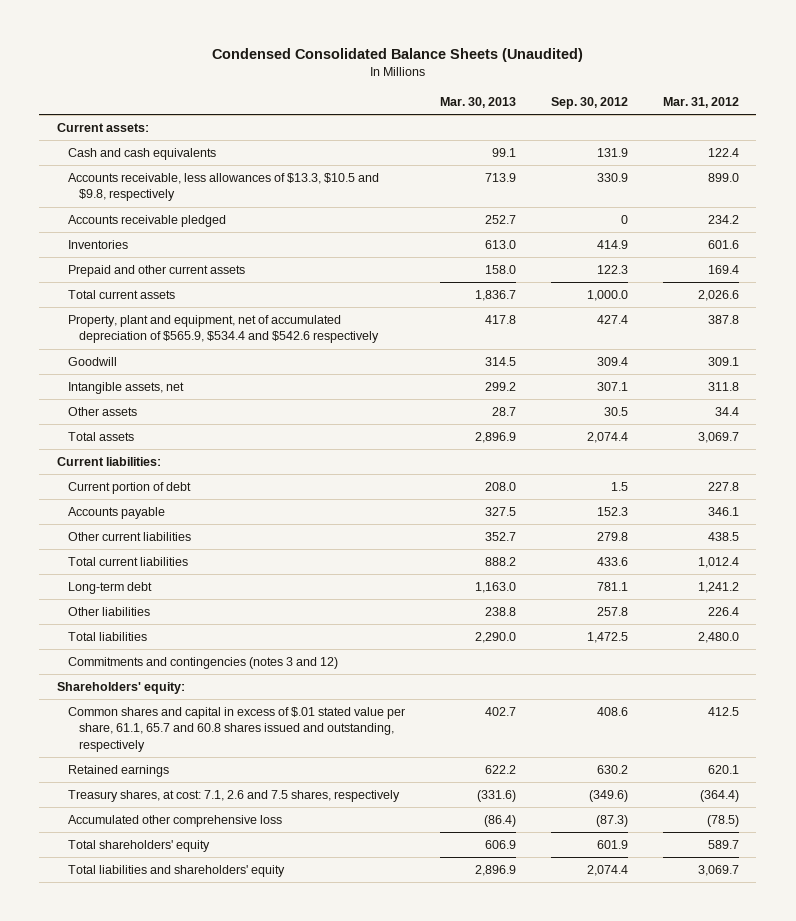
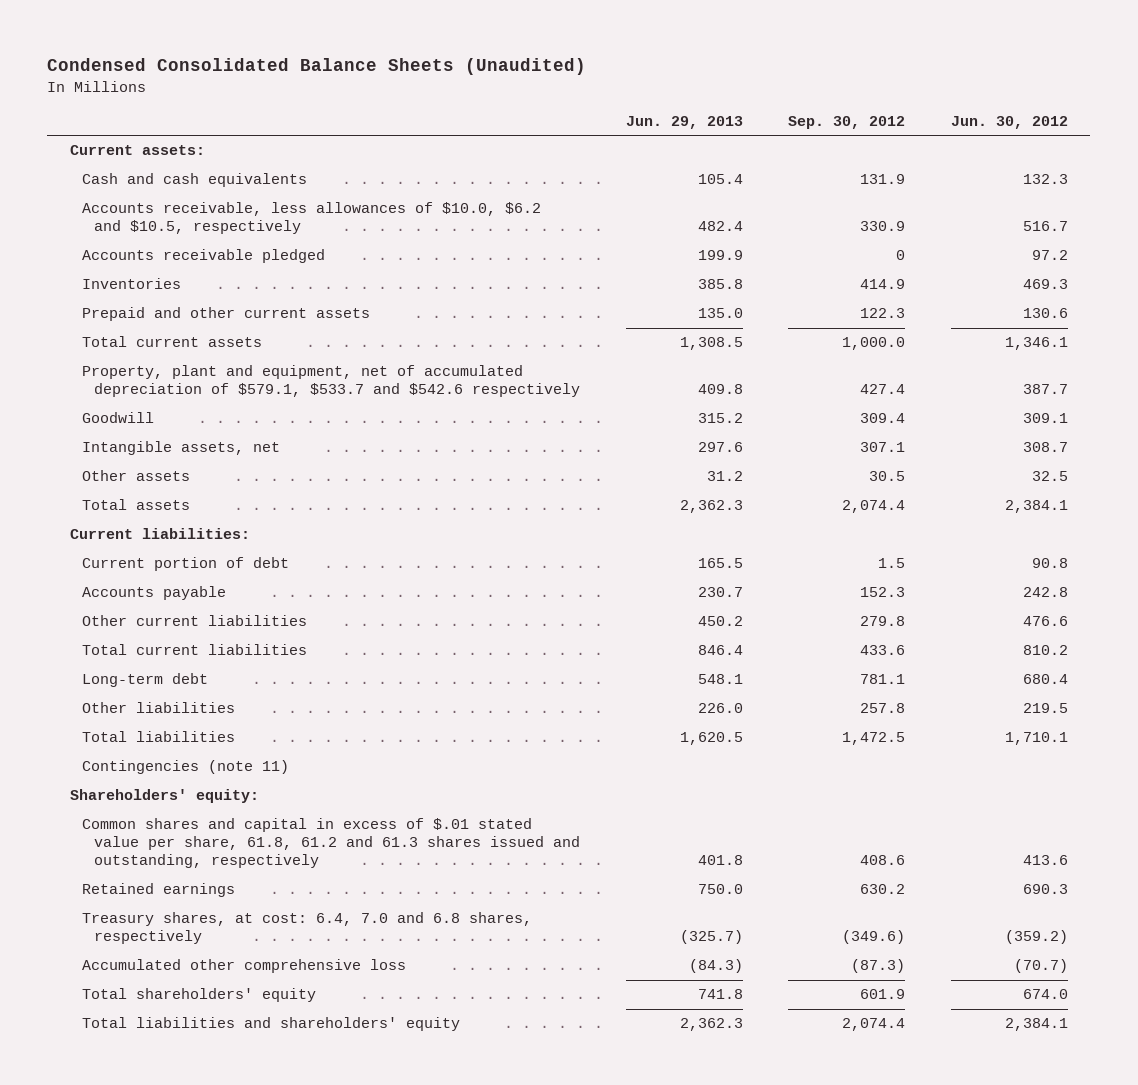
- | Mar. 30, 2013 | Sep. 30, 2012 | Mar. 31, 2012
+ | Jun. 29, 2013 | Sep. 30, 2012 | Jun. 30, 2012
- Accounts receivable, less allowances of $13.3, $10.5 and $9.8, respectively | 713.9 | 330.9 | 899.0
+ Accounts receivable, less allowances of $10.0, $6.2 and $10.5, respectively | 482.4 | 330.9 | 516.7
- Property, plant and equipment, net of accumulated depreciation of $565.9, $534.4 and $542.6 respectively | 417.8 | 427.4 | 387.8
+ Property, plant and equipment, net of accumulated depreciation of $579.1, $533.7 and $542.6 respectively | 409.8 | 427.4 | 387.7
- Commitments and contingencies (notes 3 and 12)
+ Contingencies (note 11)
- Common shares and capital in excess of $.01 stated value per share, 61.1, 65.7 and 60.8 shares issued and outstanding, respectively | 402.7 | 408.6 | 412.5
+ Common shares and capital in excess of $.01 stated value per share, 61.8, 61.2 and 61.3 shares issued and outstanding, respectively | 401.8 | 408.6 | 413.6
- Treasury shares, at cost: 7.1, 2.6 and 7.5 shares, respectively | (331.6) | (349.6) | (364.4)
+ Treasury shares, at cost: 6.4, 7.0 and 6.8 shares, respectively | (325.7) | (349.6) | (359.2)

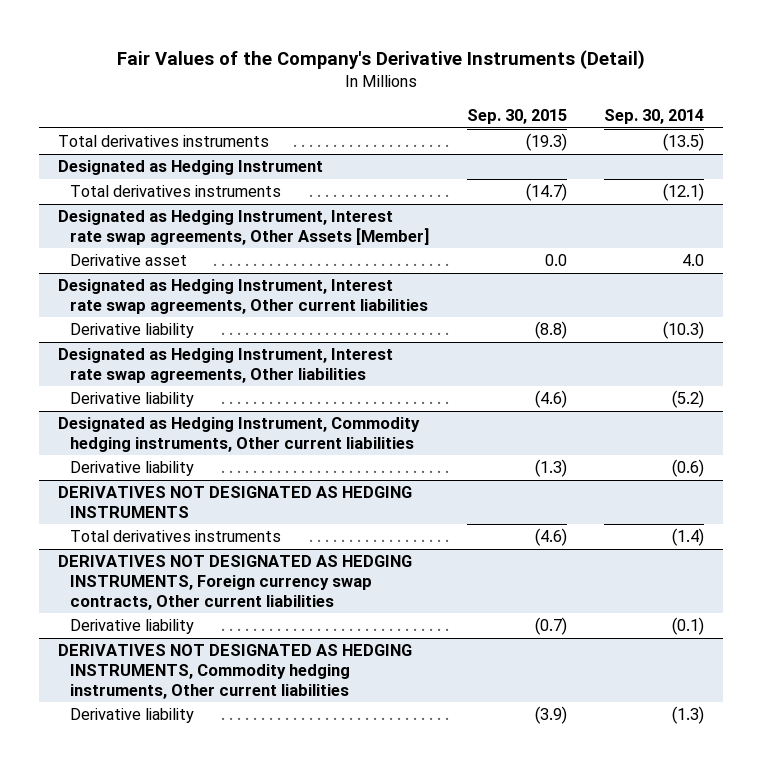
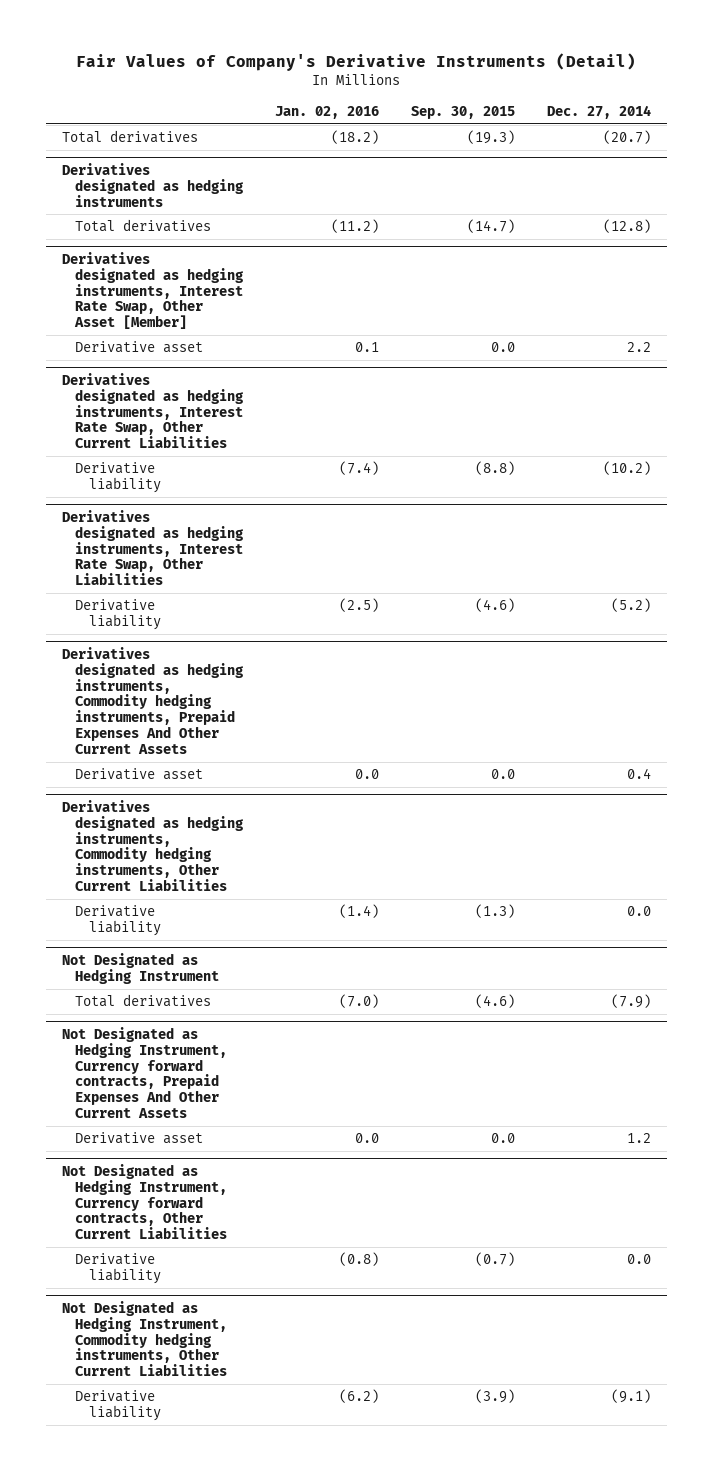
- Fair Values of the Company's Derivative Instruments (Detail)
+ Fair Values of Company's Derivative Instruments (Detail)
- | Sep. 30, 2015 | Sep. 30, 2014
+ | Jan. 02, 2016 | Sep. 30, 2015 | Dec. 27, 2014
- Total derivatives instruments | (19.3) | (13.5)
- Designated as Hedging Instrument
- Total derivatives instruments | (14.7) | (12.1)
- Designated as Hedging Instrument, Interest rate swap agreements, Other Assets [Member]
+ Total derivatives | (18.2) | (19.3) | (20.7)
+ Derivatives designated as hedging instruments
+ Total derivatives | (11.2) | (14.7) | (12.8)
+ Derivatives designated as hedging instruments, Interest Rate Swap, Other Asset [Member]
- Designated as Hedging Instrument, Interest rate swap agreements, Other current liabilities
+ Derivatives designated as hedging instruments, Interest Rate Swap, Other Current Liabilities
- Designated as Hedging Instrument, Interest rate swap agreements, Other liabilities
+ Derivatives designated as hedging instruments, Interest Rate Swap, Other Liabilities
- Designated as Hedging Instrument, Commodity hedging instruments, Other current liabilities
+ Derivatives designated as hedging instruments, Commodity hedging instruments, Prepaid Expenses And Other Current Assets
+ Derivative asset | 0.0 | 0.0 | 0.4
+ Derivatives designated as hedging instruments, Commodity hedging instruments, Other Current Liabilities
- DERIVATIVES NOT DESIGNATED AS HEDGING INSTRUMENTS
- Total derivatives instruments | (4.6) | (1.4)
- DERIVATIVES NOT DESIGNATED AS HEDGING INSTRUMENTS, Foreign currency swap contracts, Other current liabilities
+ Not Designated as Hedging Instrument
+ Total derivatives | (7.0) | (4.6) | (7.9)
+ Not Designated as Hedging Instrument, Currency forward contracts, Prepaid Expenses And Other Current Assets
+ Derivative asset | 0.0 | 0.0 | 1.2
+ Not Designated as Hedging Instrument, Currency forward contracts, Other Current Liabilities
- DERIVATIVES NOT DESIGNATED AS HEDGING INSTRUMENTS, Commodity hedging instruments, Other current liabilities
+ Not Designated as Hedging Instrument, Commodity hedging instruments, Other Current Liabilities

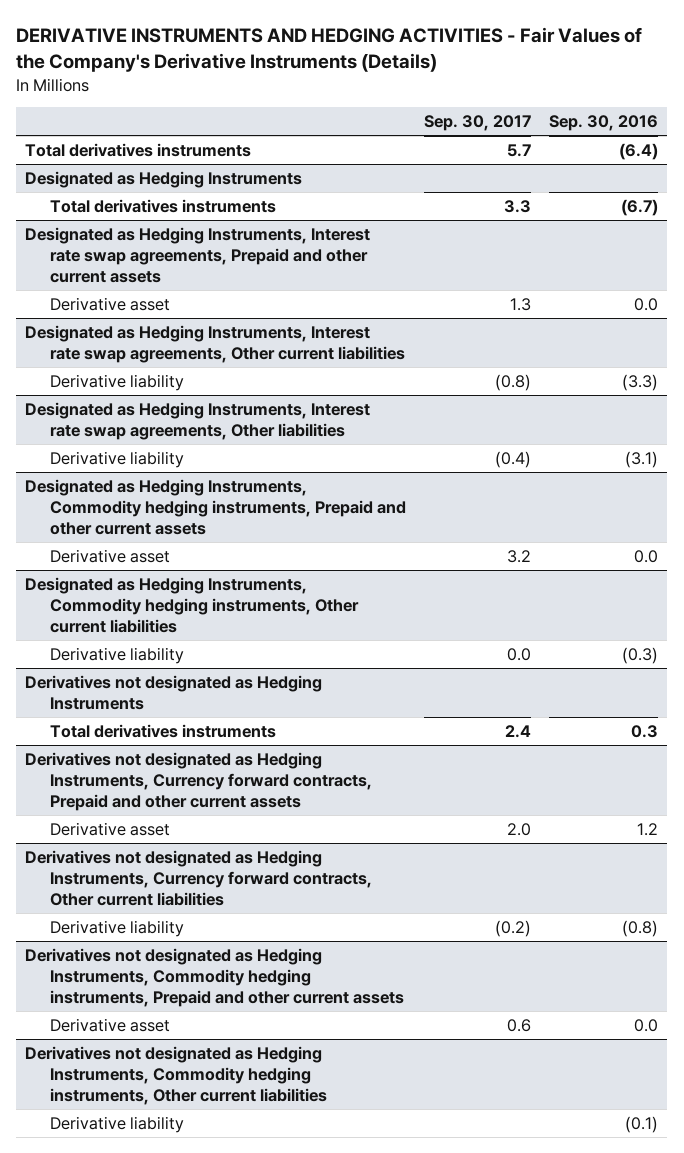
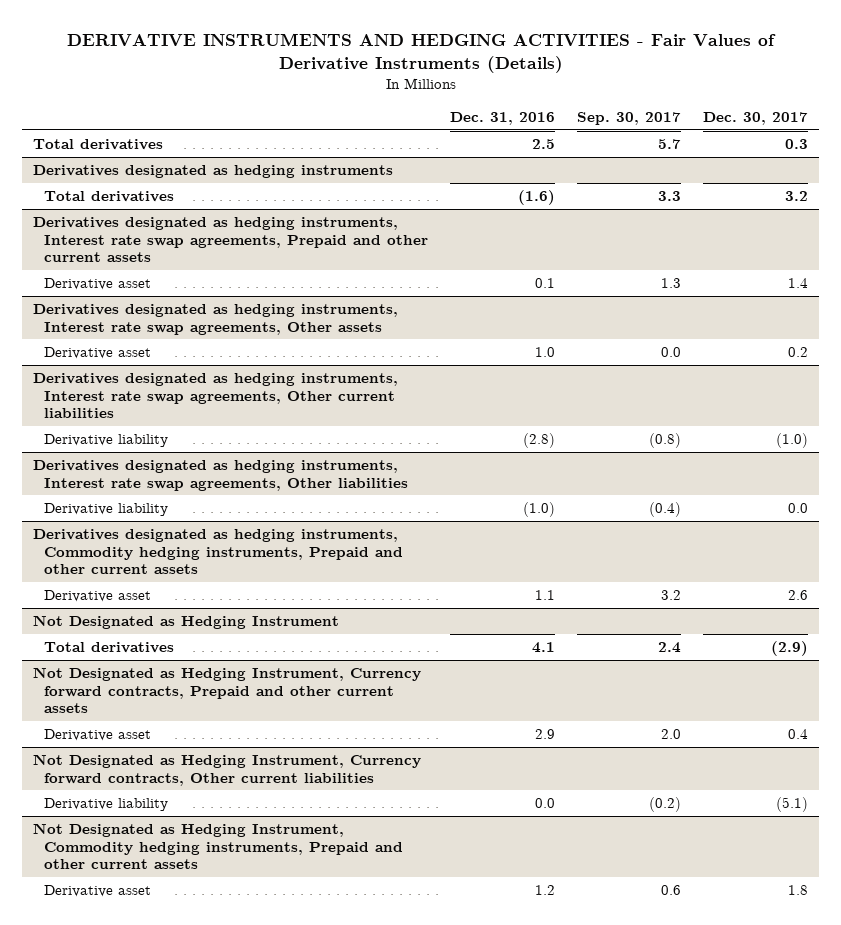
- DERIVATIVE INSTRUMENTS AND HEDGING ACTIVITIES - Fair Values of the Company's Derivative Instruments (Details)
+ DERIVATIVE INSTRUMENTS AND HEDGING ACTIVITIES - Fair Values of Derivative Instruments (Details)
- | Sep. 30, 2017 | Sep. 30, 2016
+ | Dec. 31, 2016 | Sep. 30, 2017 | Dec. 30, 2017
- Total derivatives instruments | 5.7 | (6.4)
- Designated as Hedging Instruments
- Total derivatives instruments | 3.3 | (6.7)
- Designated as Hedging Instruments, Interest rate swap agreements, Prepaid and other current assets
+ Total derivatives | 2.5 | 5.7 | 0.3
+ Derivatives designated as hedging instruments
+ Total derivatives | (1.6) | 3.3 | 3.2
+ Derivatives designated as hedging instruments, Interest rate swap agreements, Prepaid and other current assets
- Designated as Hedging Instruments, Interest rate swap agreements, Other current liabilities
+ Derivatives designated as hedging instruments, Interest rate swap agreements, Other assets
+ Derivative asset | 1.0 | 0.0 | 0.2
+ Derivatives designated as hedging instruments, Interest rate swap agreements, Other current liabilities
- Designated as Hedging Instruments, Interest rate swap agreements, Other liabilities
+ Derivatives designated as hedging instruments, Interest rate swap agreements, Other liabilities
- Designated as Hedging Instruments, Commodity hedging instruments, Prepaid and other current assets
+ Derivatives designated as hedging instruments, Commodity hedging instruments, Prepaid and other current assets
- Designated as Hedging Instruments, Commodity hedging instruments, Other current liabilities
- Derivative liability | 0.0 | (0.3)
- Derivatives not designated as Hedging Instruments
- Total derivatives instruments | 2.4 | 0.3
- Derivatives not designated as Hedging Instruments, Currency forward contracts, Prepaid and other current assets
+ Not Designated as Hedging Instrument
+ Total derivatives | 4.1 | 2.4 | (2.9)
+ Not Designated as Hedging Instrument, Currency forward contracts, Prepaid and other current assets
- Derivatives not designated as Hedging Instruments, Currency forward contracts, Other current liabilities
+ Not Designated as Hedging Instrument, Currency forward contracts, Other current liabilities
- Derivatives not designated as Hedging Instruments, Commodity hedging instruments, Prepaid and other current assets
+ Not Designated as Hedging Instrument, Commodity hedging instruments, Prepaid and other current assets
- Derivatives not designated as Hedging Instruments, Commodity hedging instruments, Other current liabilities
- Derivative liability | | (0.1)

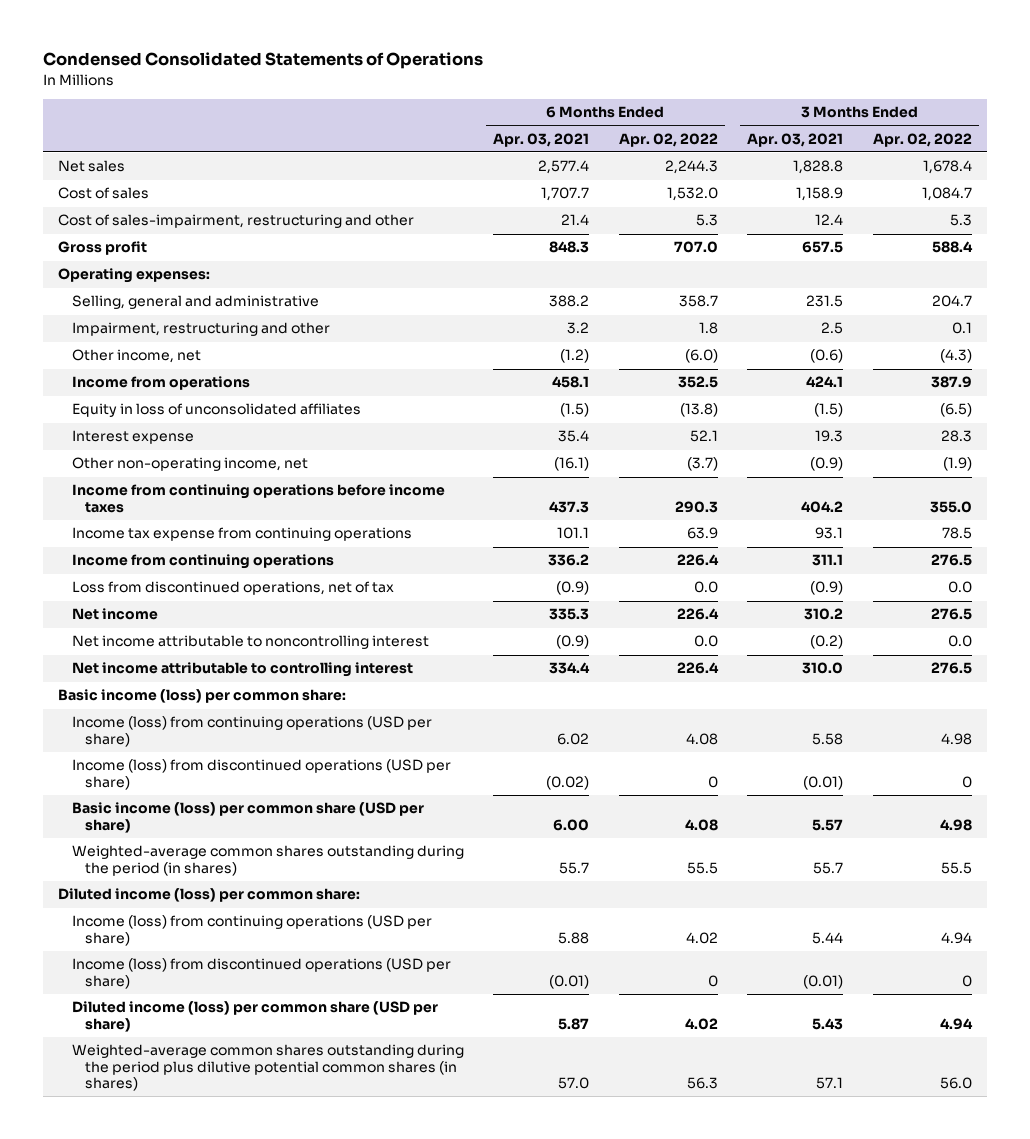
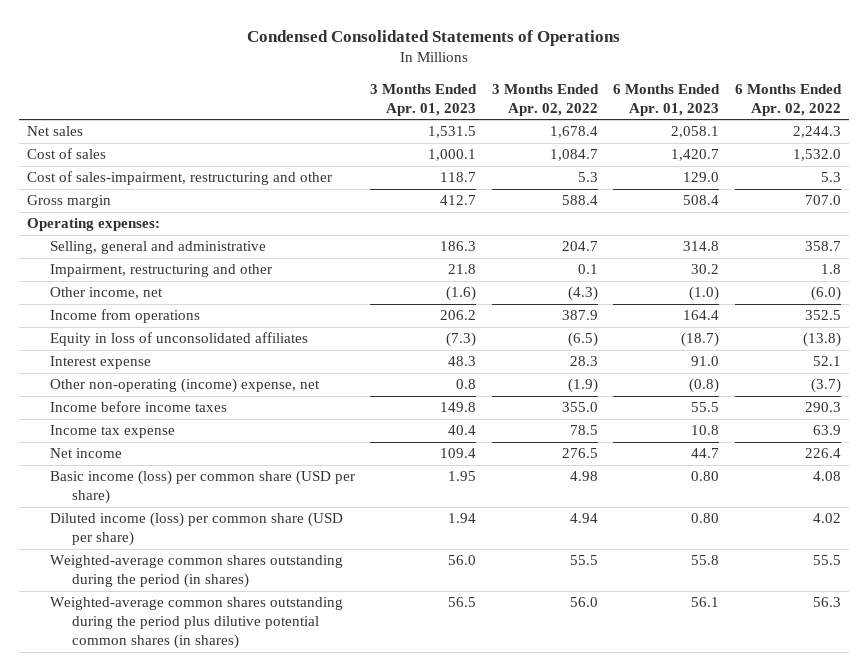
- | 6 Months Ended Apr. 03, 2021 | 6 Months Ended Apr. 02, 2022 | 3 Months Ended Apr. 03, 2021 | 3 Months Ended Apr. 02, 2022
+ | 3 Months Ended Apr. 01, 2023 | 3 Months Ended Apr. 02, 2022 | 6 Months Ended Apr. 01, 2023 | 6 Months Ended Apr. 02, 2022
- Gross profit | 848.3 | 707.0 | 657.5 | 588.4
+ Gross margin | 412.7 | 588.4 | 508.4 | 707.0
- Other non-operating income, net | (16.1) | (3.7) | (0.9) | (1.9)
- Income from continuing operations before income taxes | 437.3 | 290.3 | 404.2 | 355.0
- Income tax expense from continuing operations | 101.1 | 63.9 | 93.1 | 78.5
- Income from continuing operations | 336.2 | 226.4 | 311.1 | 276.5
- Loss from discontinued operations, net of tax | (0.9) | 0.0 | (0.9) | 0.0
+ Other non-operating (income) expense, net | 0.8 | (1.9) | (0.8) | (3.7)
+ Income before income taxes | 149.8 | 355.0 | 55.5 | 290.3
+ Income tax expense | 40.4 | 78.5 | 10.8 | 63.9
- Net income attributable to noncontrolling interest | (0.9) | 0.0 | (0.2) | 0.0
- Net income attributable to controlling interest | 334.4 | 226.4 | 310.0 | 276.5
- Basic income (loss) per common share:
- Income (loss) from continuing operations (USD per share) | 6.02 | 4.08 | 5.58 | 4.98
- Income (loss) from discontinued operations (USD per share) | (0.02) | 0 | (0.01) | 0
- Diluted income (loss) per common share:
- Income (loss) from continuing operations (USD per share) | 5.88 | 4.02 | 5.44 | 4.94
- Income (loss) from discontinued operations (USD per share) | (0.01) | 0 | (0.01) | 0
moved down: Weighted-average common shares outstanding during the period (in shares) | 56.0 | 55.5 | 55.8 | 55.5

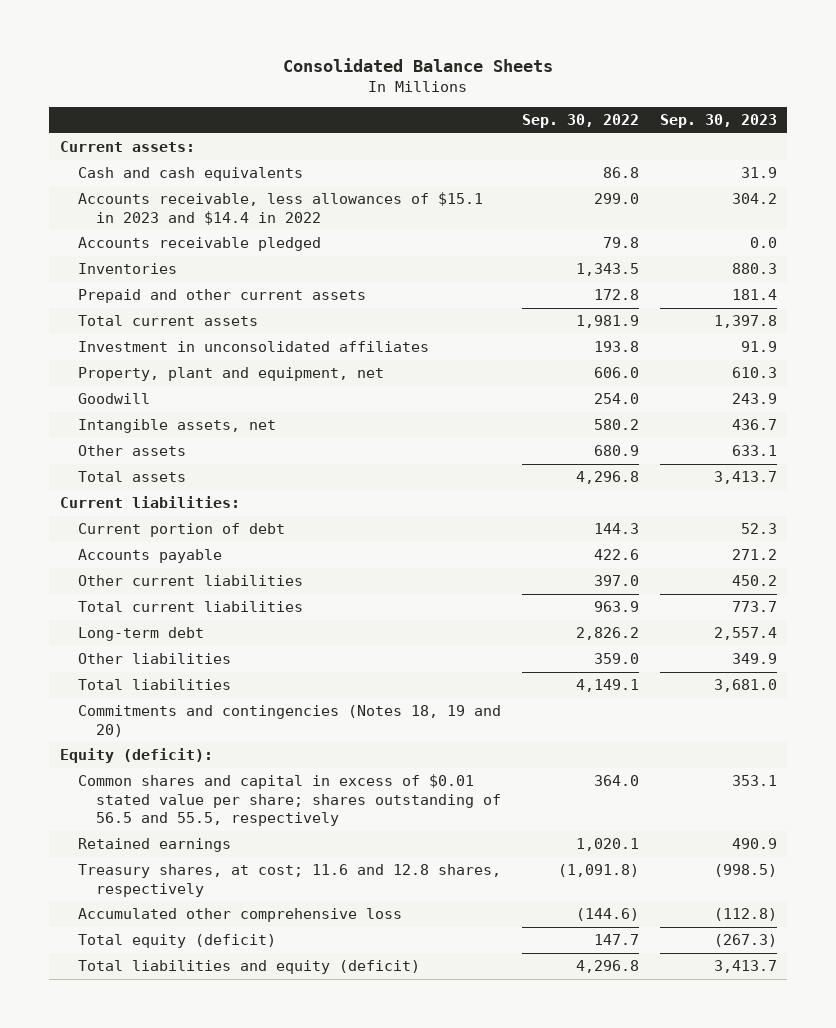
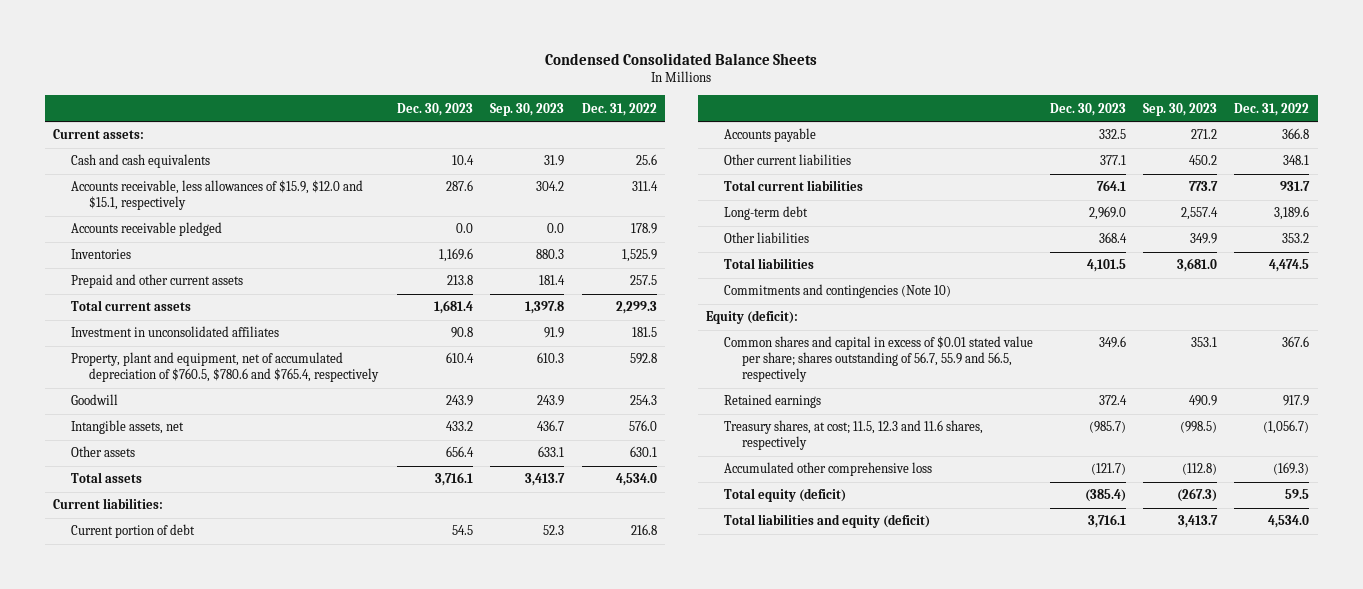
- Consolidated Balance Sheets
+ Condensed Consolidated Balance Sheets
- | Sep. 30, 2022 | Sep. 30, 2023
+ | Dec. 30, 2023 | Sep. 30, 2023 | Dec. 31, 2022
- Accounts receivable, less allowances of $15.1 in 2023 and $14.4 in 2022 | 299.0 | 304.2
+ Accounts receivable, less allowances of $15.9, $12.0 and $15.1, respectively | 287.6 | 304.2 | 311.4
- Property, plant and equipment, net | 606.0 | 610.3
+ Property, plant and equipment, net of accumulated depreciation of $760.5, $780.6 and $765.4, respectively | 610.4 | 610.3 | 592.8
- Commitments and contingencies (Notes 18, 19 and 20)
+ Commitments and contingencies (Note 10)
- Common shares and capital in excess of $0.01 stated value per share; shares outstanding of 56.5 and 55.5, respectively | 364.0 | 353.1
+ Common shares and capital in excess of $0.01 stated value per share; shares outstanding of 56.7, 55.9 and 56.5, respectively | 349.6 | 353.1 | 367.6
- Treasury shares, at cost; 11.6 and 12.8 shares, respectively | (1,091.8) | (998.5)
+ Treasury shares, at cost; 11.5, 12.3 and 11.6 shares, respectively | (985.7) | (998.5) | (1,056.7)

